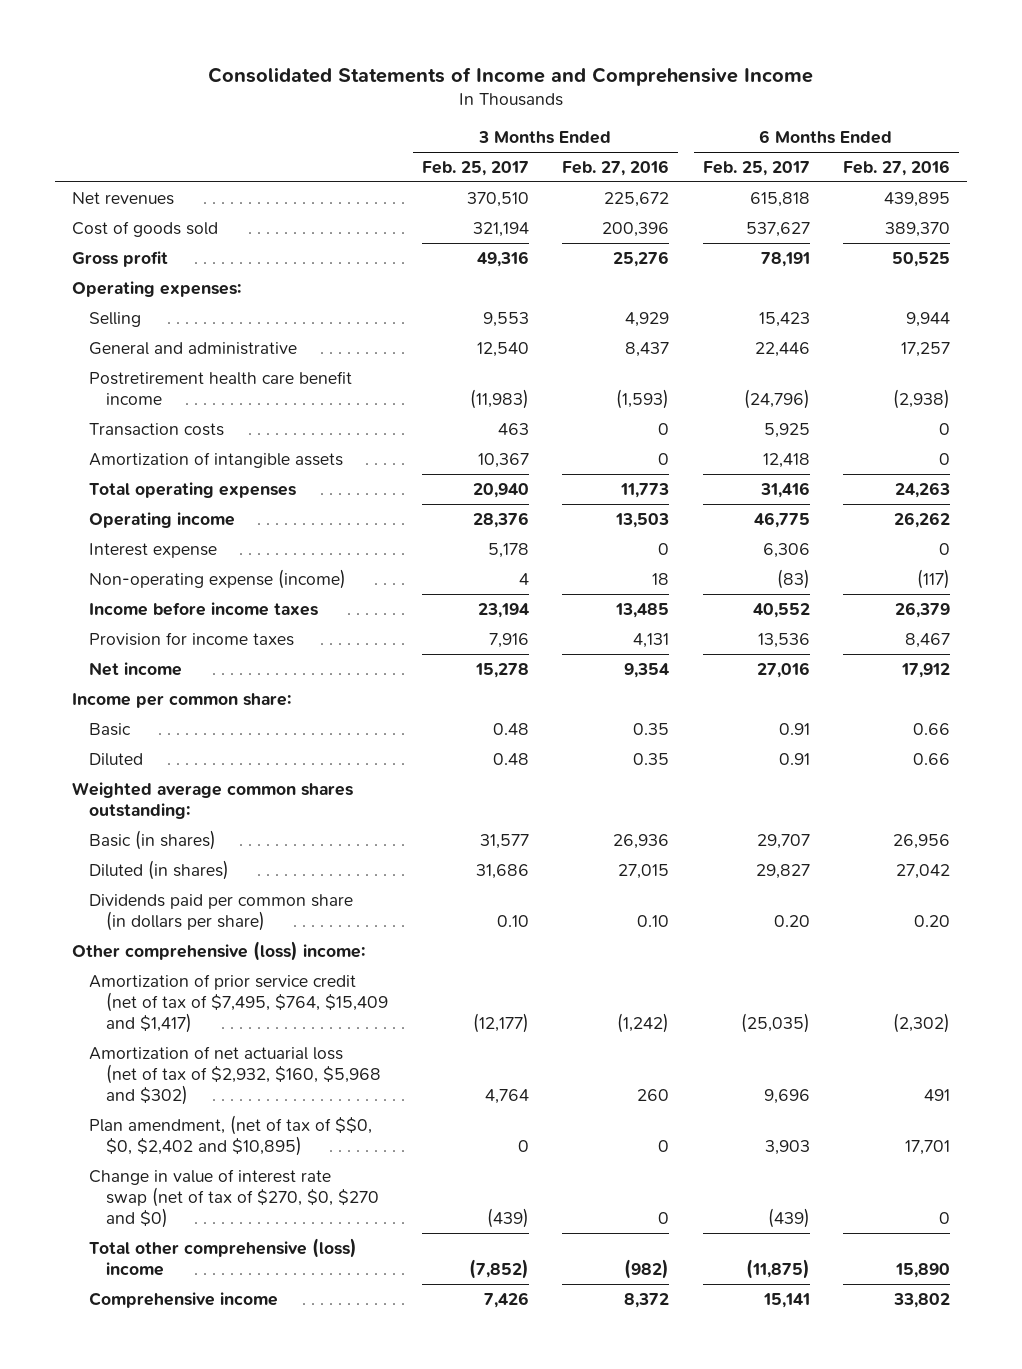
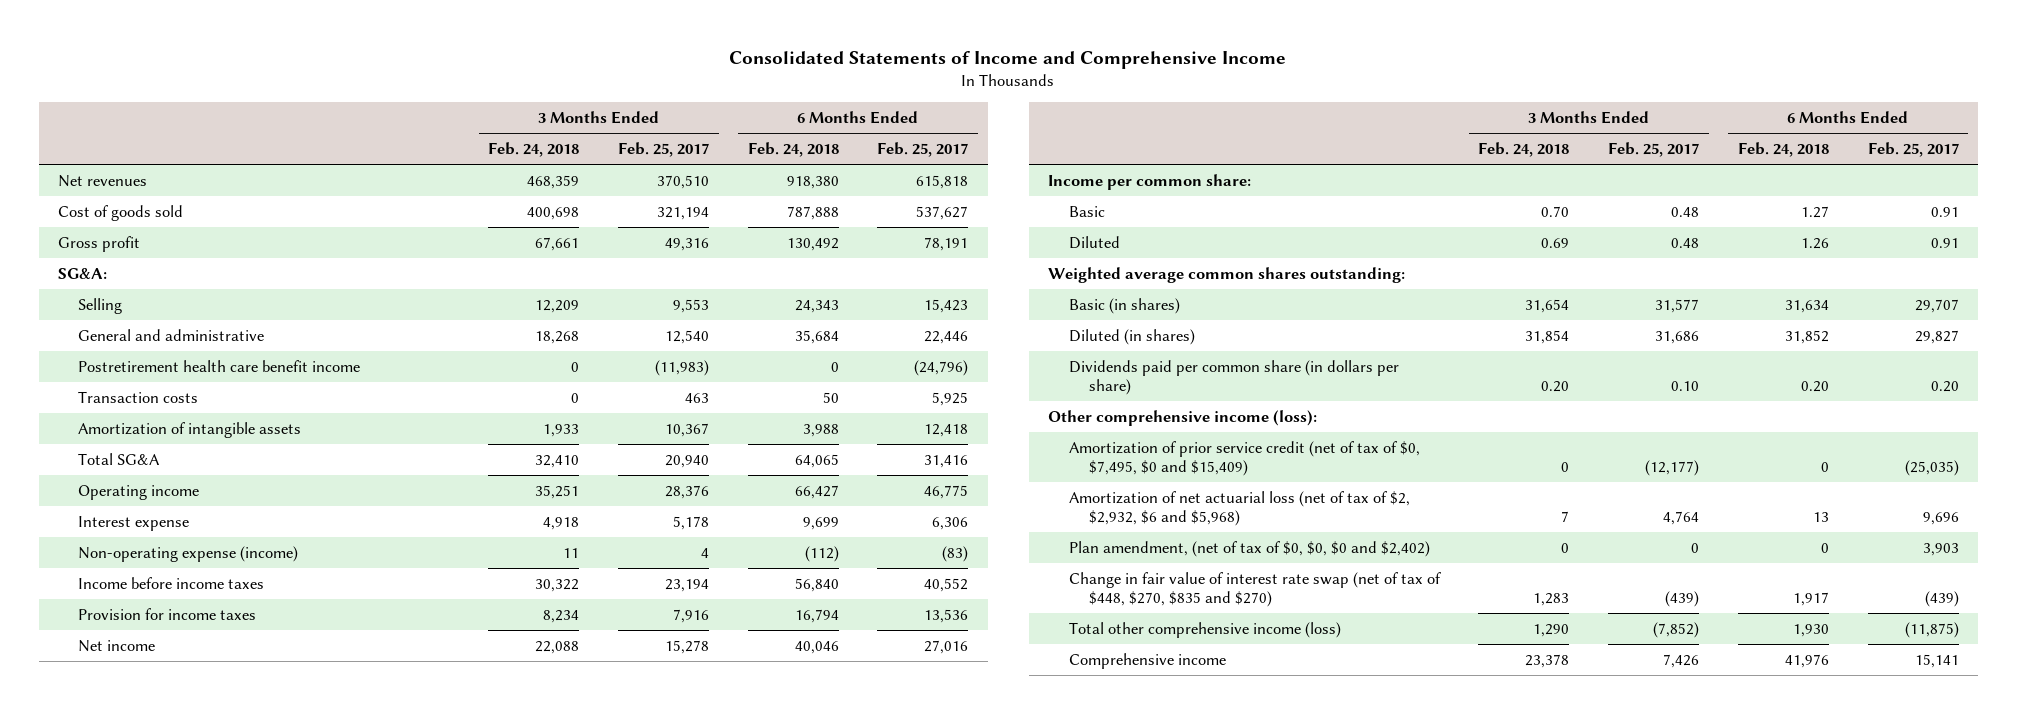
- | 3 Months Ended Feb. 25, 2017 | 3 Months Ended Feb. 27, 2016 | 6 Months Ended Feb. 25, 2017 | 6 Months Ended Feb. 27, 2016
+ | 3 Months Ended Feb. 24, 2018 | 3 Months Ended Feb. 25, 2017 | 6 Months Ended Feb. 24, 2018 | 6 Months Ended Feb. 25, 2017
- Operating expenses:
+ SG&A:
- Total operating expenses | 20,940 | 11,773 | 31,416 | 24,263
+ Total SG&A | 32,410 | 20,940 | 64,065 | 31,416
- Other comprehensive (loss) income:
- Amortization of prior service credit (net of tax of $7,495, $764, $15,409 and $1,417) | (12,177) | (1,242) | (25,035) | (2,302)
- Amortization of net actuarial loss (net of tax of $2,932, $160, $5,968 and $302) | 4,764 | 260 | 9,696 | 491
- Plan amendment, (net of tax of $$0, $0, $2,402 and $10,895) | 0 | 0 | 3,903 | 17,701
- Change in value of interest rate swap (net of tax of $270, $0, $270 and $0) | (439) | 0 | (439) | 0
- Total other comprehensive (loss) income | (7,852) | (982) | (11,875) | 15,890
+ Other comprehensive income (loss):
+ Amortization of prior service credit (net of tax of $0, $7,495, $0 and $15,409) | 0 | (12,177) | 0 | (25,035)
+ Amortization of net actuarial loss (net of tax of $2, $2,932, $6 and $5,968) | 7 | 4,764 | 13 | 9,696
+ Plan amendment, (net of tax of $0, $0, $0 and $2,402) | 0 | 0 | 0 | 3,903
+ Change in fair value of interest rate swap (net of tax of $448, $270, $835 and $270) | 1,283 | (439) | 1,917 | (439)
+ Total other comprehensive income (loss) | 1,290 | (7,852) | 1,930 | (11,875)

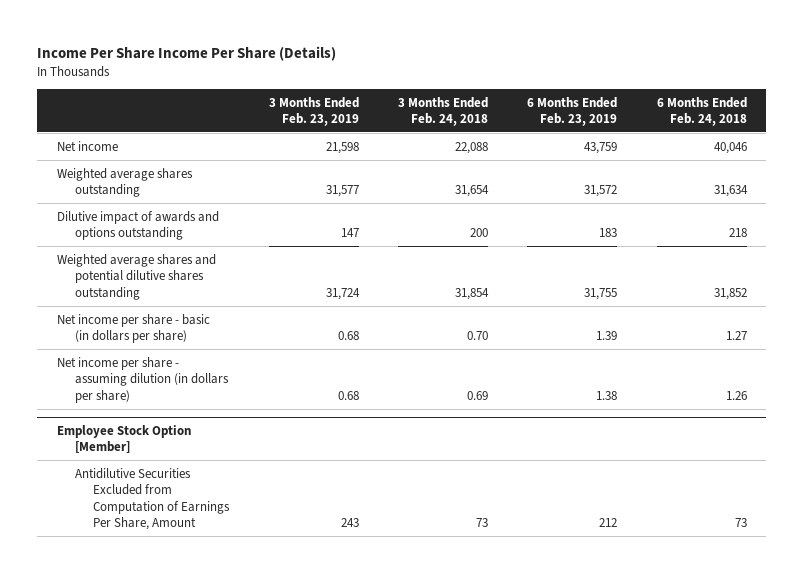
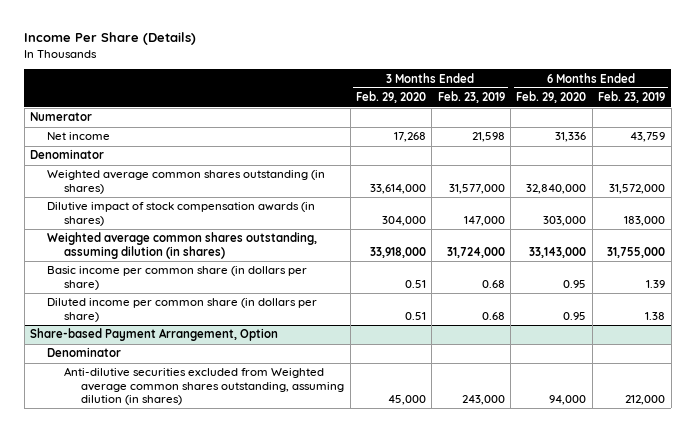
- Income Per Share Income Per Share (Details)
+ Income Per Share (Details)
- | 3 Months Ended Feb. 23, 2019 | 3 Months Ended Feb. 24, 2018 | 6 Months Ended Feb. 23, 2019 | 6 Months Ended Feb. 24, 2018
+ | 3 Months Ended Feb. 29, 2020 | 3 Months Ended Feb. 23, 2019 | 6 Months Ended Feb. 29, 2020 | 6 Months Ended Feb. 23, 2019
+ Numerator
- Weighted average shares outstanding | 31,577 | 31,654 | 31,572 | 31,634
- Dilutive impact of awards and options outstanding | 147 | 200 | 183 | 218
- Weighted average shares and potential dilutive shares outstanding | 31,724 | 31,854 | 31,755 | 31,852
- Net income per share - basic (in dollars per share) | 0.68 | 0.70 | 1.39 | 1.27
- Net income per share - assuming dilution (in dollars per share) | 0.68 | 0.69 | 1.38 | 1.26
- Employee Stock Option [Member]
- Antidilutive Securities Excluded from Computation of Earnings Per Share, Amount | 243 | 73 | 212 | 73
+ Denominator
+ Weighted average common shares outstanding (in shares) | 33,614,000 | 31,577,000 | 32,840,000 | 31,572,000
+ Dilutive impact of stock compensation awards (in shares) | 304,000 | 147,000 | 303,000 | 183,000
+ Weighted average common shares outstanding, assuming dilution (in shares) | 33,918,000 | 31,724,000 | 33,143,000 | 31,755,000
+ Basic income per common share (in dollars per share) | 0.51 | 0.68 | 0.95 | 1.39
+ Diluted income per common share (in dollars per share) | 0.51 | 0.68 | 0.95 | 1.38
+ Share-based Payment Arrangement, Option
+ Denominator
+ Anti-dilutive securities excluded from Weighted average common shares outstanding, assuming dilution (in shares) | 45,000 | 243,000 | 94,000 | 212,000

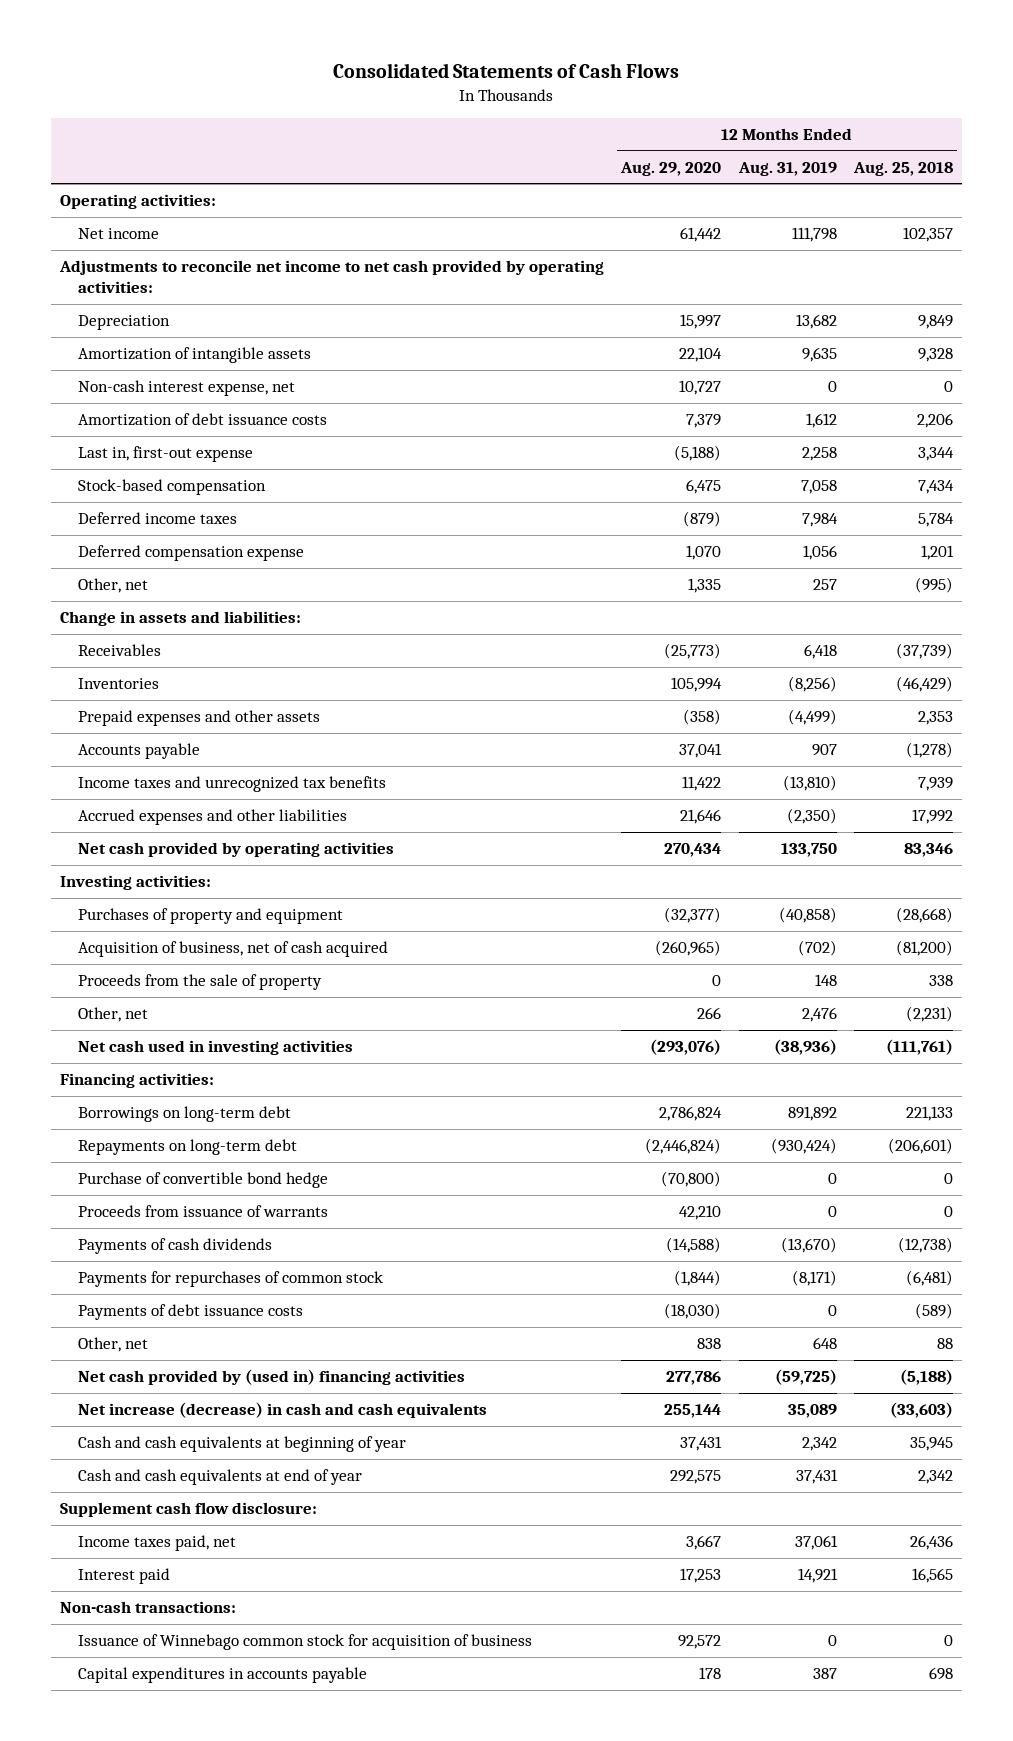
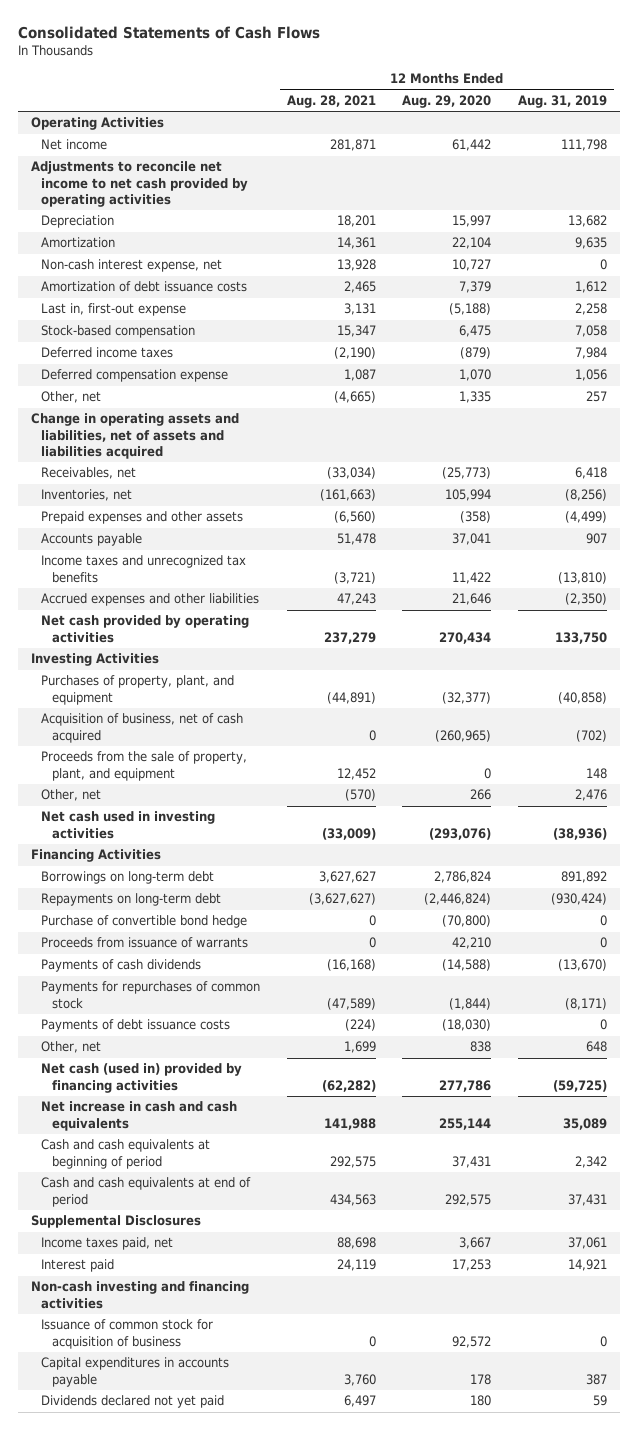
- | 12 Months Ended Aug. 29, 2020 | 12 Months Ended Aug. 31, 2019 | 12 Months Ended Aug. 25, 2018
+ | 12 Months Ended Aug. 28, 2021 | 12 Months Ended Aug. 29, 2020 | 12 Months Ended Aug. 31, 2019
- Operating activities:
+ Operating Activities
- Adjustments to reconcile net income to net cash provided by operating activities:
+ Adjustments to reconcile net income to net cash provided by operating activities
- Amortization of intangible assets | 22,104 | 9,635 | 9,328
+ Amortization | 14,361 | 22,104 | 9,635
- Change in assets and liabilities:
- Receivables | (25,773) | 6,418 | (37,739)
- Inventories | 105,994 | (8,256) | (46,429)
+ Change in operating assets and liabilities, net of assets and liabilities acquired
+ Receivables, net | (33,034) | (25,773) | 6,418
+ Inventories, net | (161,663) | 105,994 | (8,256)
- Investing activities:
- Purchases of property and equipment | (32,377) | (40,858) | (28,668)
+ Investing Activities
+ Purchases of property, plant, and equipment | (44,891) | (32,377) | (40,858)
- Proceeds from the sale of property | 0 | 148 | 338
+ Proceeds from the sale of property, plant, and equipment | 12,452 | 0 | 148
- Financing activities:
+ Financing Activities
- Net cash provided by (used in) financing activities | 277,786 | (59,725) | (5,188)
- Net increase (decrease) in cash and cash equivalents | 255,144 | 35,089 | (33,603)
- Cash and cash equivalents at beginning of year | 37,431 | 2,342 | 35,945
- Cash and cash equivalents at end of year | 292,575 | 37,431 | 2,342
- Supplement cash flow disclosure:
+ Net cash (used in) provided by financing activities | (62,282) | 277,786 | (59,725)
+ Net increase in cash and cash equivalents | 141,988 | 255,144 | 35,089
+ Cash and cash equivalents at beginning of period | 292,575 | 37,431 | 2,342
+ Cash and cash equivalents at end of period | 434,563 | 292,575 | 37,431
+ Supplemental Disclosures
- Non-cash transactions:
- Issuance of Winnebago common stock for acquisition of business | 92,572 | 0 | 0
+ Non-cash investing and financing activities
+ Issuance of common stock for acquisition of business | 0 | 92,572 | 0
+ Dividends declared not yet paid | 6,497 | 180 | 59

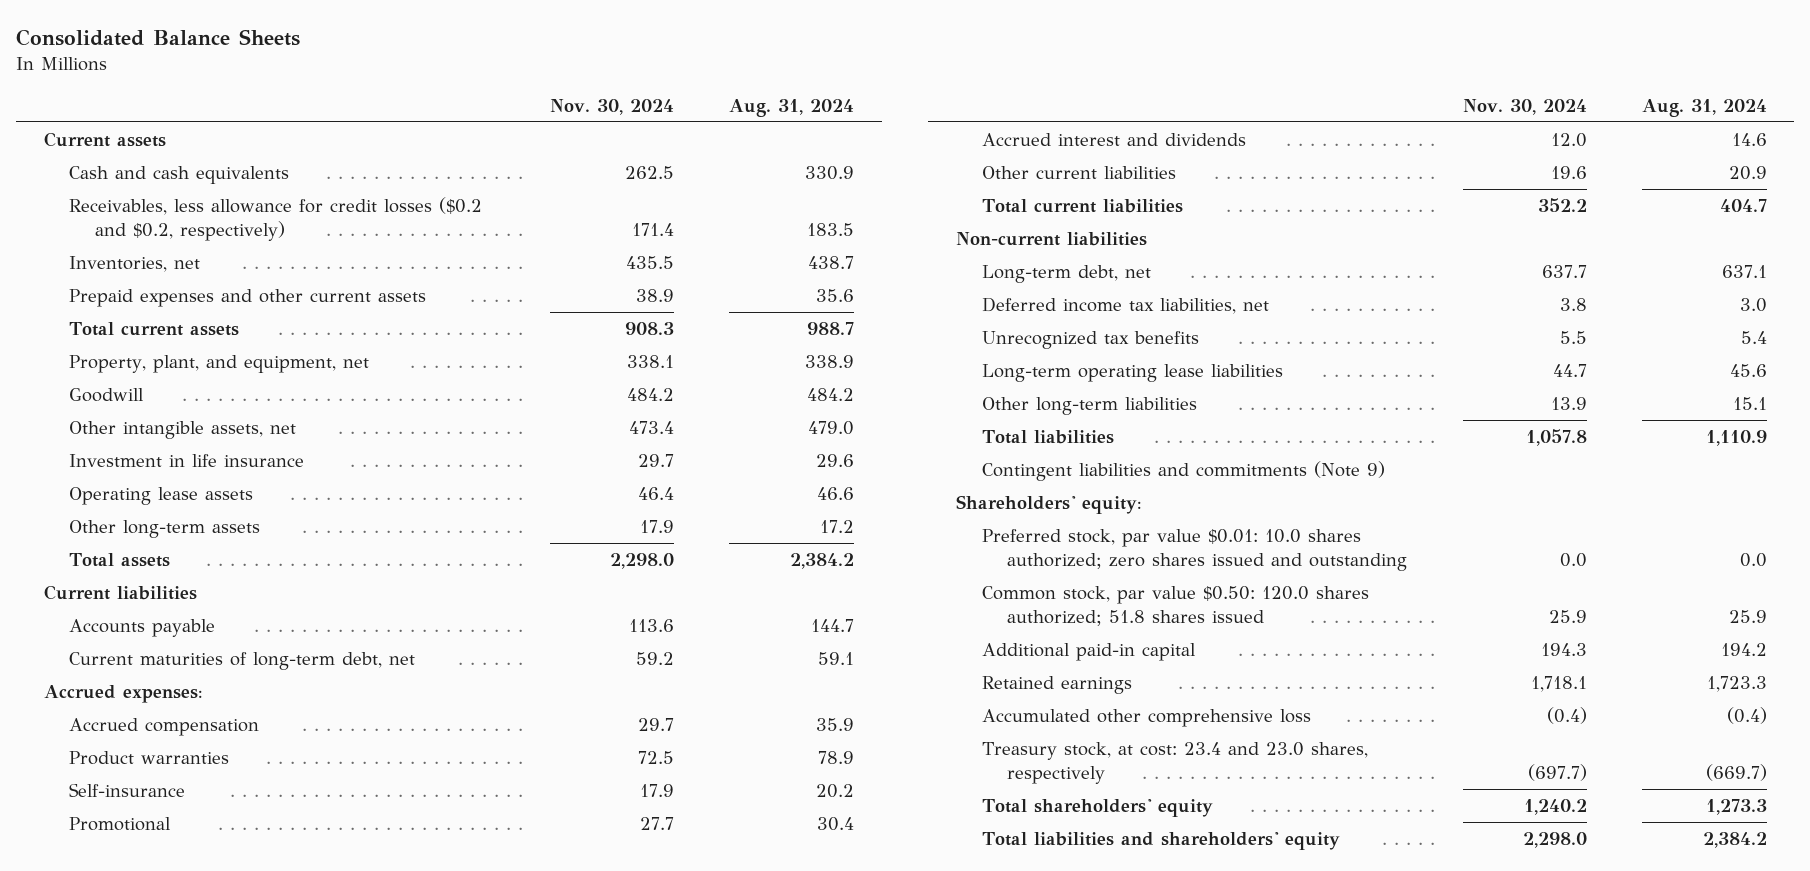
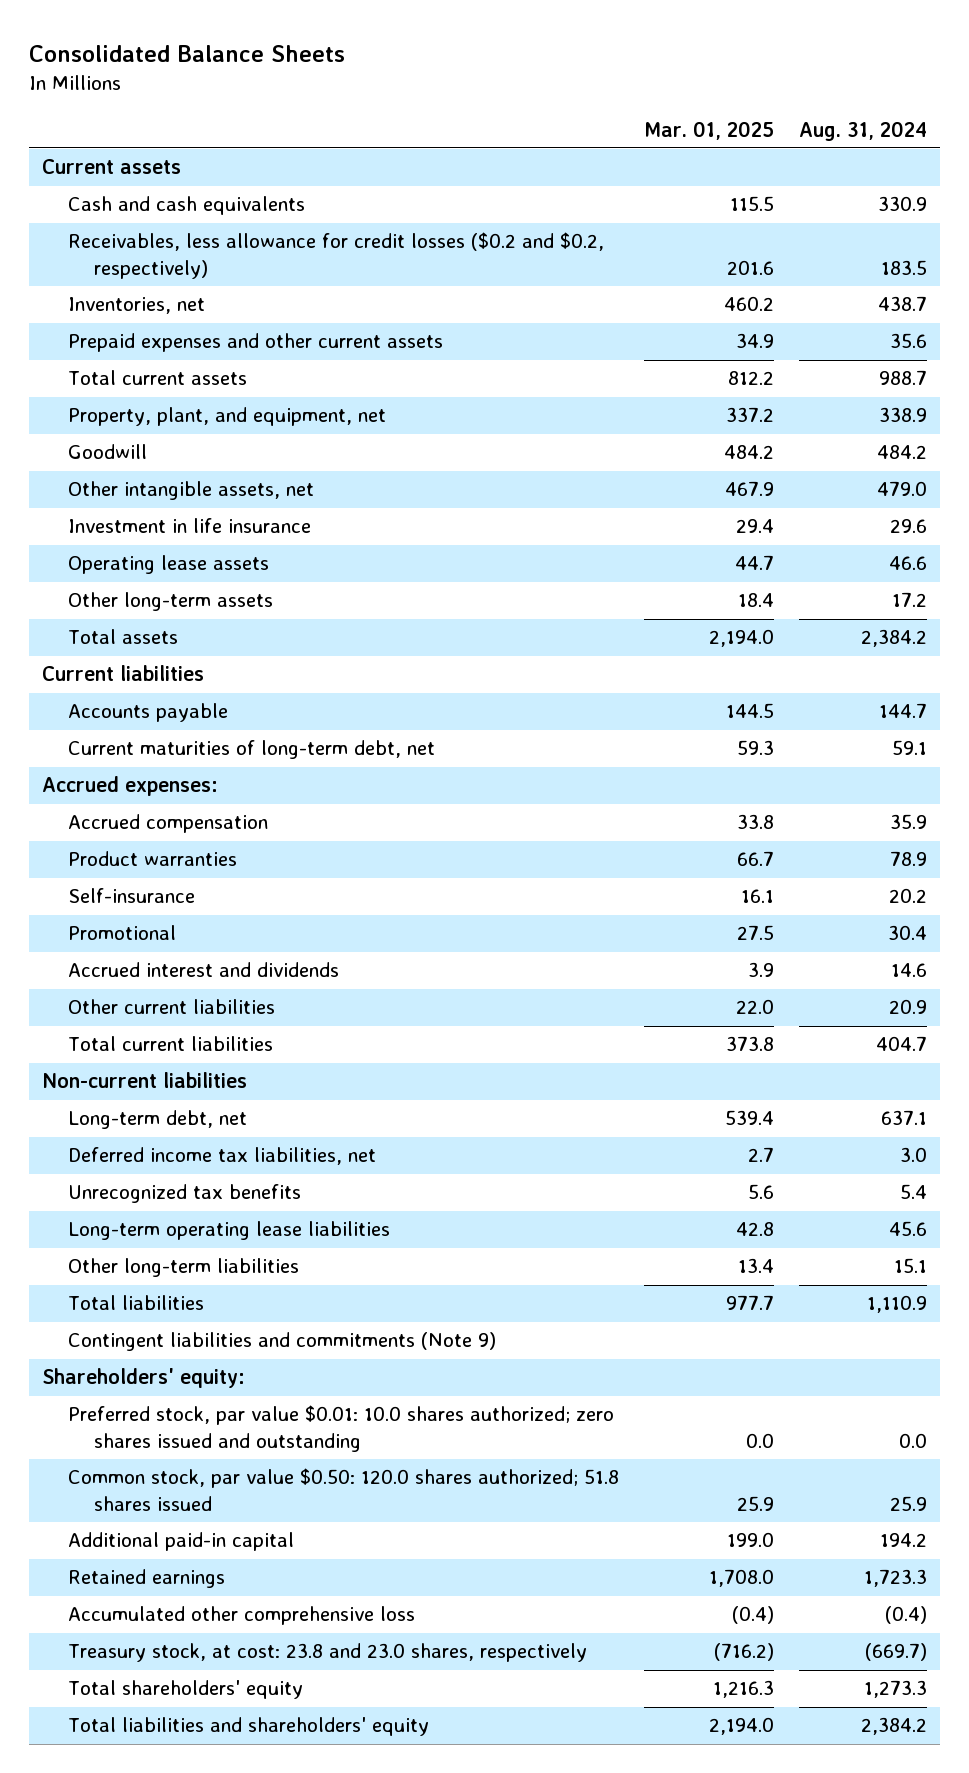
- | Nov. 30, 2024 | Aug. 31, 2024
+ | Mar. 01, 2025 | Aug. 31, 2024
- Treasury stock, at cost: 23.4 and 23.0 shares, respectively | (697.7) | (669.7)
+ Treasury stock, at cost: 23.8 and 23.0 shares, respectively | (716.2) | (669.7)

